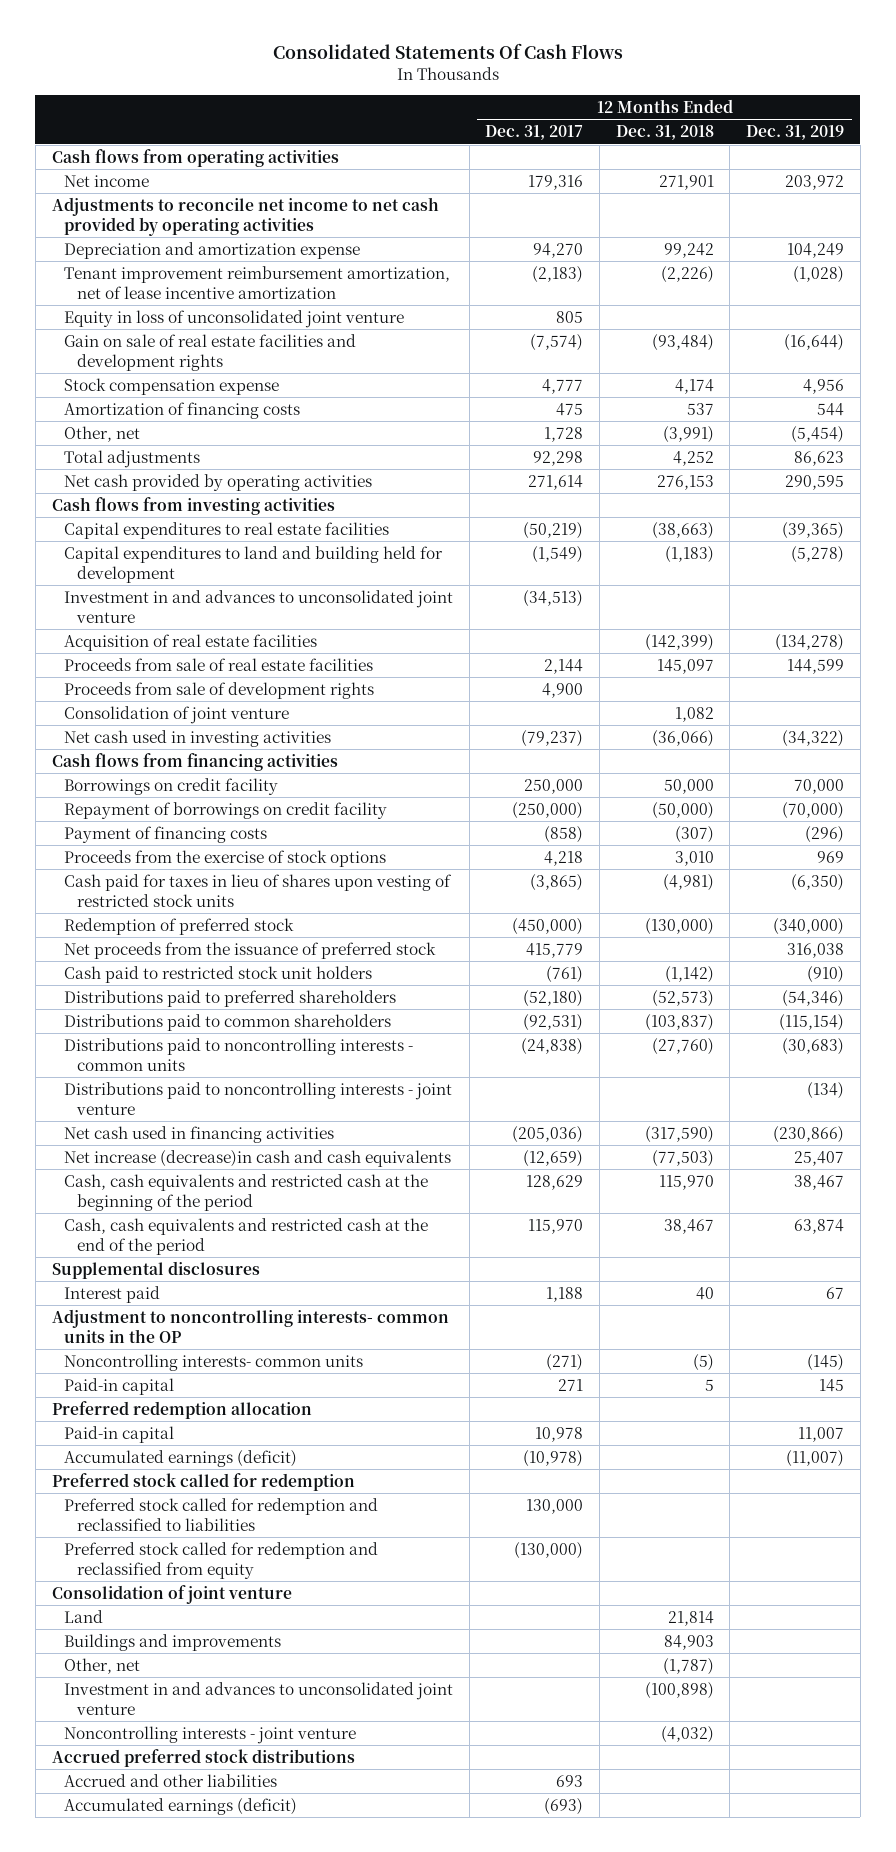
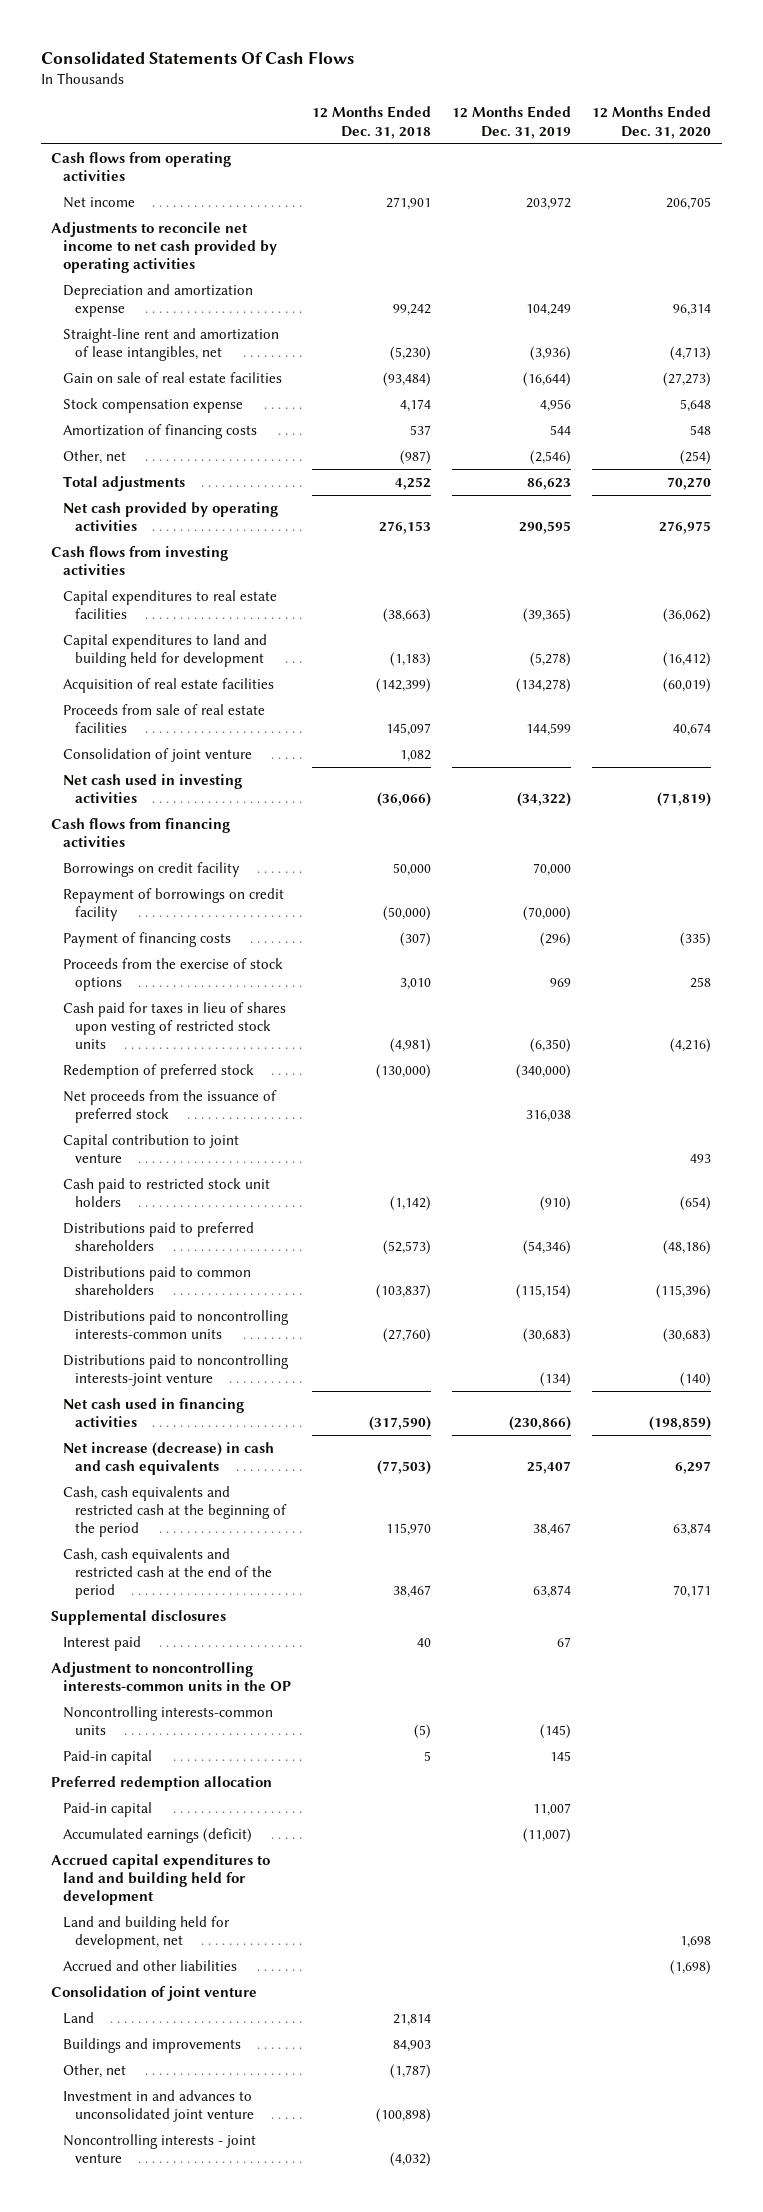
- | 12 Months Ended Dec. 31, 2017 | 12 Months Ended Dec. 31, 2018 | 12 Months Ended Dec. 31, 2019
+ | 12 Months Ended Dec. 31, 2018 | 12 Months Ended Dec. 31, 2019 | 12 Months Ended Dec. 31, 2020
- Tenant improvement reimbursement amortization, net of lease incentive amortization | (2,183) | (2,226) | (1,028)
- Equity in loss of unconsolidated joint venture | 805 | |
- Gain on sale of real estate facilities and development rights | (7,574) | (93,484) | (16,644)
+ Straight-line rent and amortization of lease intangibles, net | (5,230) | (3,936) | (4,713)
+ Gain on sale of real estate facilities | (93,484) | (16,644) | (27,273)
- Other, net | 1,728 | (3,991) | (5,454)
+ Other, net | (987) | (2,546) | (254)
- Investment in and advances to unconsolidated joint venture | (34,513) | |
- Proceeds from sale of development rights | 4,900 | |
+ Capital contribution to joint venture | | | 493
- Distributions paid to noncontrolling interests - common units | (24,838) | (27,760) | (30,683)
- Distributions paid to noncontrolling interests - joint venture | | | (134)
+ Distributions paid to noncontrolling interests-common units | (27,760) | (30,683) | (30,683)
+ Distributions paid to noncontrolling interests-joint venture | | (134) | (140)
- Net increase (decrease)in cash and cash equivalents | (12,659) | (77,503) | 25,407
+ Net increase (decrease) in cash and cash equivalents | (77,503) | 25,407 | 6,297
- Adjustment to noncontrolling interests- common units in the OP
- Noncontrolling interests- common units | (271) | (5) | (145)
+ Adjustment to noncontrolling interests-common units in the OP
+ Noncontrolling interests-common units | (5) | (145) |
- Preferred stock called for redemption
- Preferred stock called for redemption and reclassified to liabilities | 130,000 | |
- Preferred stock called for redemption and reclassified from equity | (130,000) | |
+ Accrued capital expenditures to land and building held for development
+ Land and building held for development, net | | | 1,698
moved up: Accrued and other liabilities | | | (1,698)
- Accrued preferred stock distributions
- Accumulated earnings (deficit) | (693) | |

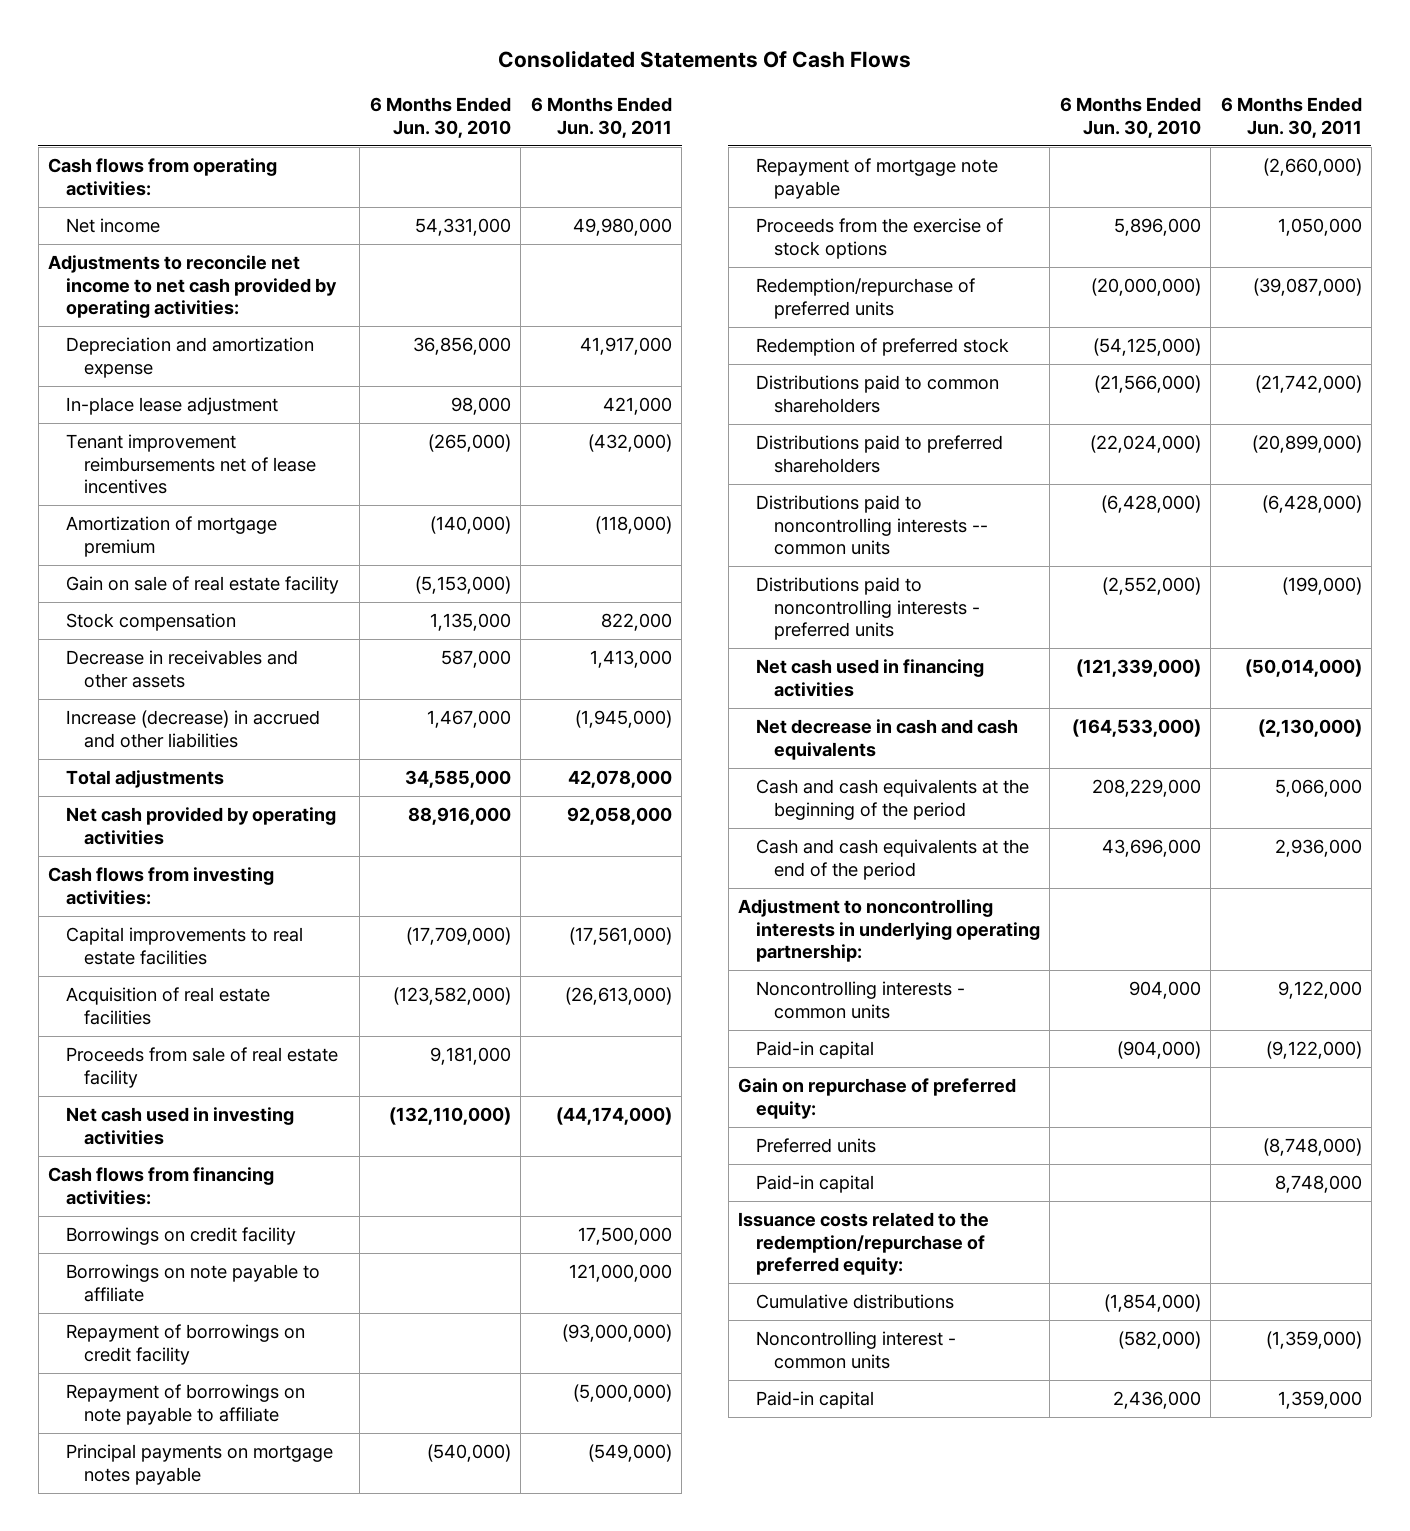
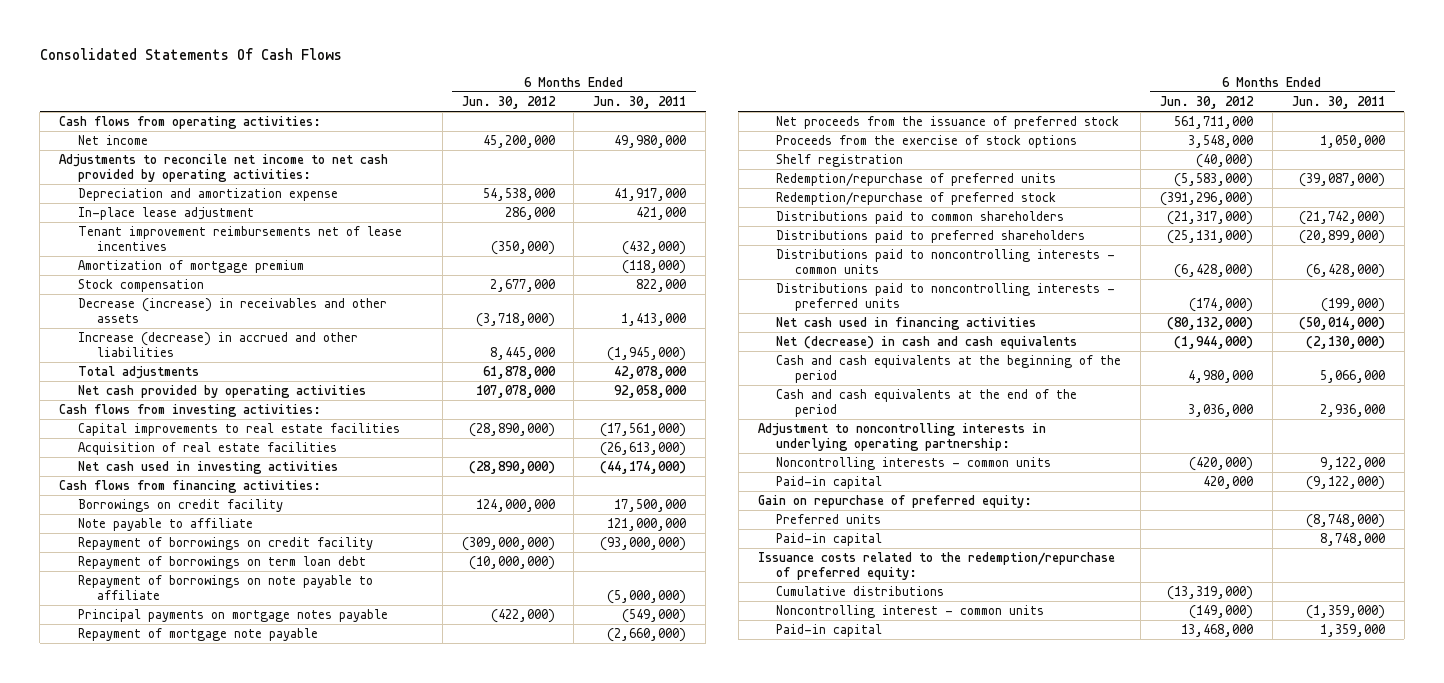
- | 6 Months Ended Jun. 30, 2010 | 6 Months Ended Jun. 30, 2011
+ | 6 Months Ended Jun. 30, 2012 | 6 Months Ended Jun. 30, 2011
- Gain on sale of real estate facility | (5,153,000) |
- Decrease in receivables and other assets | 587,000 | 1,413,000
+ Decrease (increase) in receivables and other assets | (3,718,000) | 1,413,000
- Proceeds from sale of real estate facility | 9,181,000 |
- Borrowings on note payable to affiliate | | 121,000,000
+ Note payable to affiliate | | 121,000,000
+ Repayment of borrowings on term loan debt | (10,000,000) |
+ Net proceeds from the issuance of preferred stock | 561,711,000 |
+ Shelf registration | (40,000) |
- Redemption of preferred stock | (54,125,000) |
+ Redemption/repurchase of preferred stock | (391,296,000) |
- Distributions paid to noncontrolling interests -- common units | (6,428,000) | (6,428,000)
+ Distributions paid to noncontrolling interests - common units | (6,428,000) | (6,428,000)
- Net decrease in cash and cash equivalents | (164,533,000) | (2,130,000)
+ Net (decrease) in cash and cash equivalents | (1,944,000) | (2,130,000)

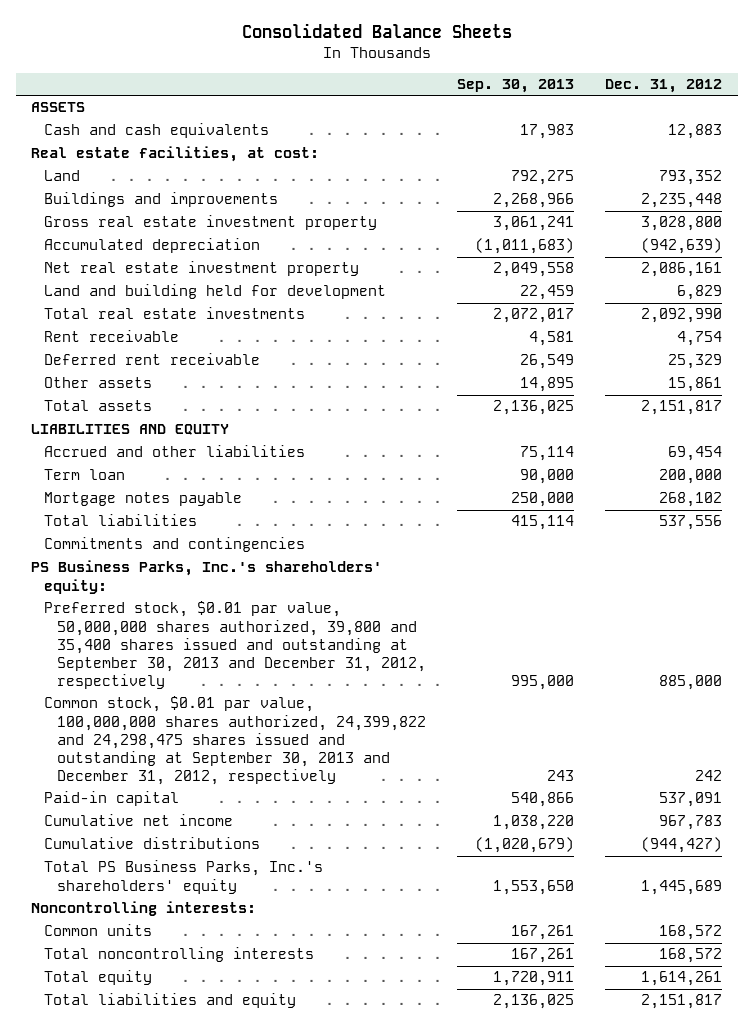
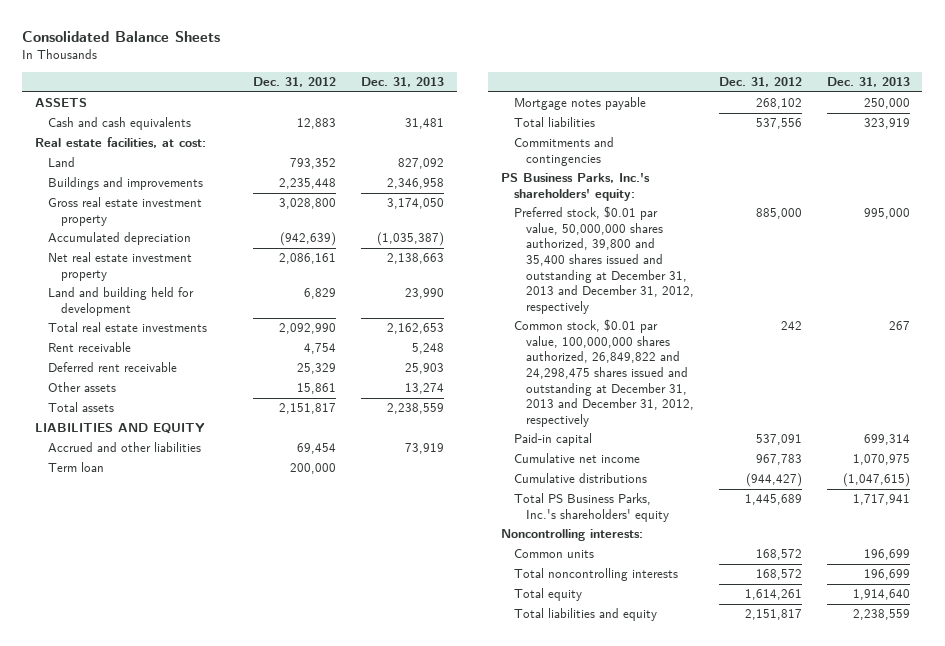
- | Sep. 30, 2013 | Dec. 31, 2012
+ | Dec. 31, 2012 | Dec. 31, 2013
- Preferred stock, $0.01 par value, 50,000,000 shares authorized, 39,800 and 35,400 shares issued and outstanding at September 30, 2013 and December 31, 2012, respectively | 995,000 | 885,000
- Common stock, $0.01 par value, 100,000,000 shares authorized, 24,399,822 and 24,298,475 shares issued and outstanding at September 30, 2013 and December 31, 2012, respectively | 243 | 242
+ Preferred stock, $0.01 par value, 50,000,000 shares authorized, 39,800 and 35,400 shares issued and outstanding at December 31, 2013 and December 31, 2012, respectively | 885,000 | 995,000
+ Common stock, $0.01 par value, 100,000,000 shares authorized, 26,849,822 and 24,298,475 shares issued and outstanding at December 31, 2013 and December 31, 2012, respectively | 242 | 267

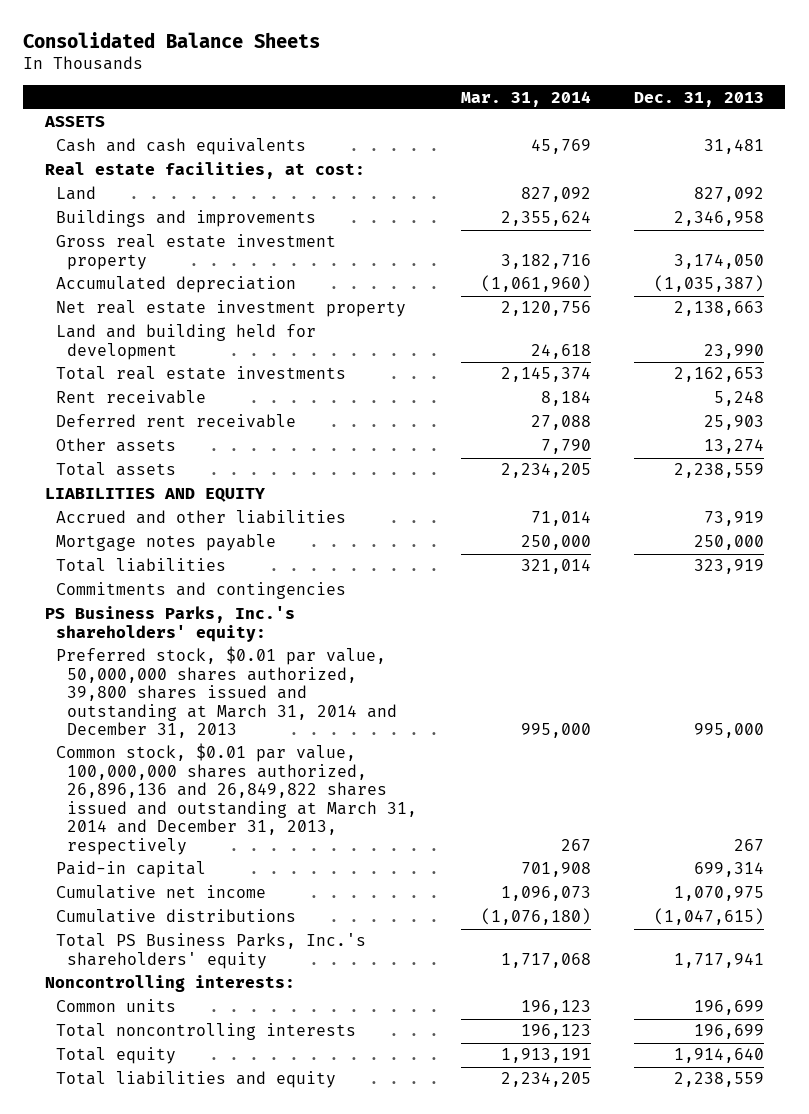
- | Dec. 31, 2012 | Dec. 31, 2013
+ | Mar. 31, 2014 | Dec. 31, 2013
- Term loan | 200,000 |
- Preferred stock, $0.01 par value, 50,000,000 shares authorized, 39,800 and 35,400 shares issued and outstanding at December 31, 2013 and December 31, 2012, respectively | 885,000 | 995,000
- Common stock, $0.01 par value, 100,000,000 shares authorized, 26,849,822 and 24,298,475 shares issued and outstanding at December 31, 2013 and December 31, 2012, respectively | 242 | 267
+ Preferred stock, $0.01 par value, 50,000,000 shares authorized, 39,800 shares issued and outstanding at March 31, 2014 and December 31, 2013 | 995,000 | 995,000
+ Common stock, $0.01 par value, 100,000,000 shares authorized, 26,896,136 and 26,849,822 shares issued and outstanding at March 31, 2014 and December 31, 2013, respectively | 267 | 267

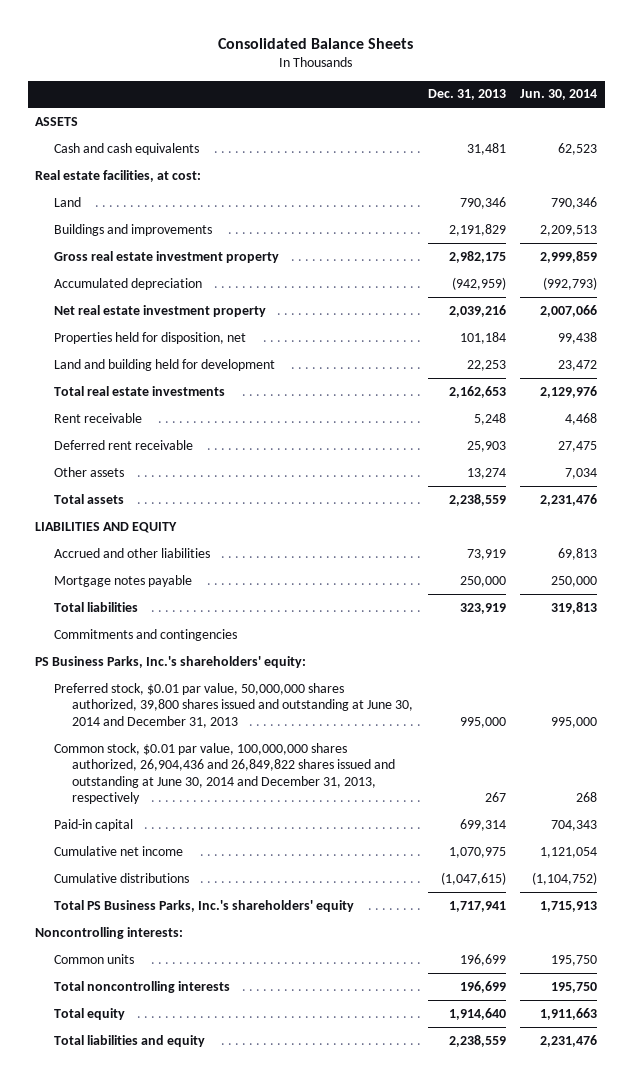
- | Mar. 31, 2014 | Dec. 31, 2013
+ | Dec. 31, 2013 | Jun. 30, 2014
- Land | 827,092 | 827,092
- Buildings and improvements | 2,355,624 | 2,346,958
- Gross real estate investment property | 3,182,716 | 3,174,050
- Accumulated depreciation | (1,061,960) | (1,035,387)
- Net real estate investment property | 2,120,756 | 2,138,663
- Land and building held for development | 24,618 | 23,990
+ Land | 790,346 | 790,346
+ Buildings and improvements | 2,191,829 | 2,209,513
+ Gross real estate investment property | 2,982,175 | 2,999,859
+ Accumulated depreciation | (942,959) | (992,793)
+ Net real estate investment property | 2,039,216 | 2,007,066
+ Properties held for disposition, net | 101,184 | 99,438
+ Land and building held for development | 22,253 | 23,472
- Preferred stock, $0.01 par value, 50,000,000 shares authorized, 39,800 shares issued and outstanding at March 31, 2014 and December 31, 2013 | 995,000 | 995,000
- Common stock, $0.01 par value, 100,000,000 shares authorized, 26,896,136 and 26,849,822 shares issued and outstanding at March 31, 2014 and December 31, 2013, respectively | 267 | 267
+ Preferred stock, $0.01 par value, 50,000,000 shares authorized, 39,800 shares issued and outstanding at June 30, 2014 and December 31, 2013 | 995,000 | 995,000
+ Common stock, $0.01 par value, 100,000,000 shares authorized, 26,904,436 and 26,849,822 shares issued and outstanding at June 30, 2014 and December 31, 2013, respectively | 267 | 268

